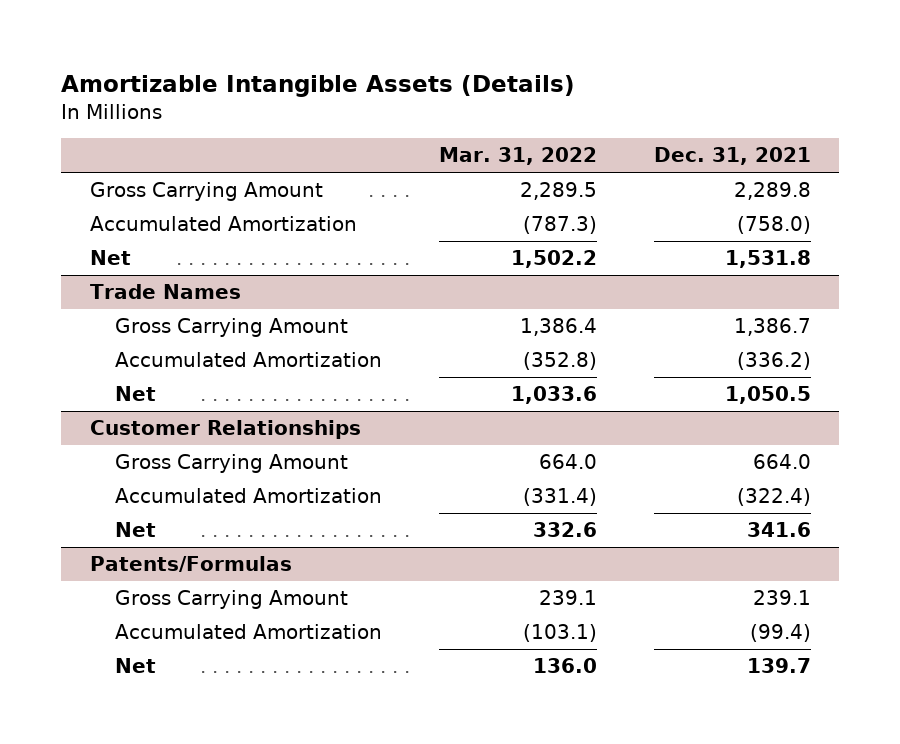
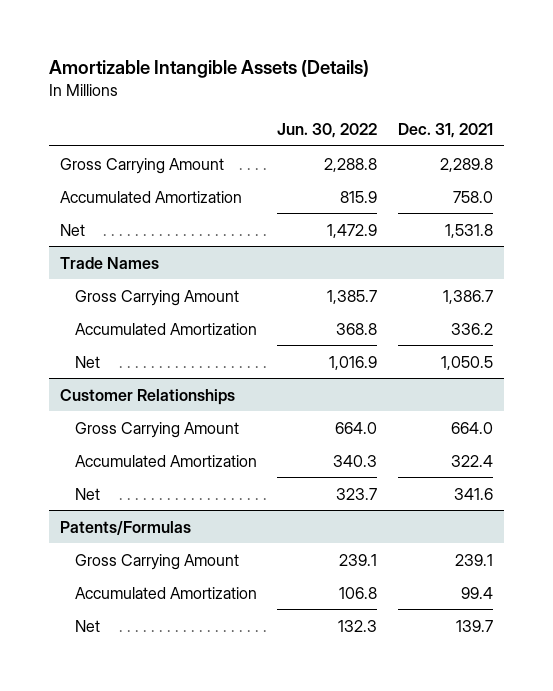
- | Mar. 31, 2022 | Dec. 31, 2021
+ | Jun. 30, 2022 | Dec. 31, 2021
- Accumulated Amortization | (787.3) | (758.0)
+ Accumulated Amortization | 815.9 | 758.0
@ Trade Names
- Accumulated Amortization | (352.8) | (336.2)
+ Accumulated Amortization | 368.8 | 336.2
@ Customer Relationships
- Accumulated Amortization | (331.4) | (322.4)
+ Accumulated Amortization | 340.3 | 322.4
@ Patents/Formulas
- Accumulated Amortization | (103.1) | (99.4)
+ Accumulated Amortization | 106.8 | 99.4

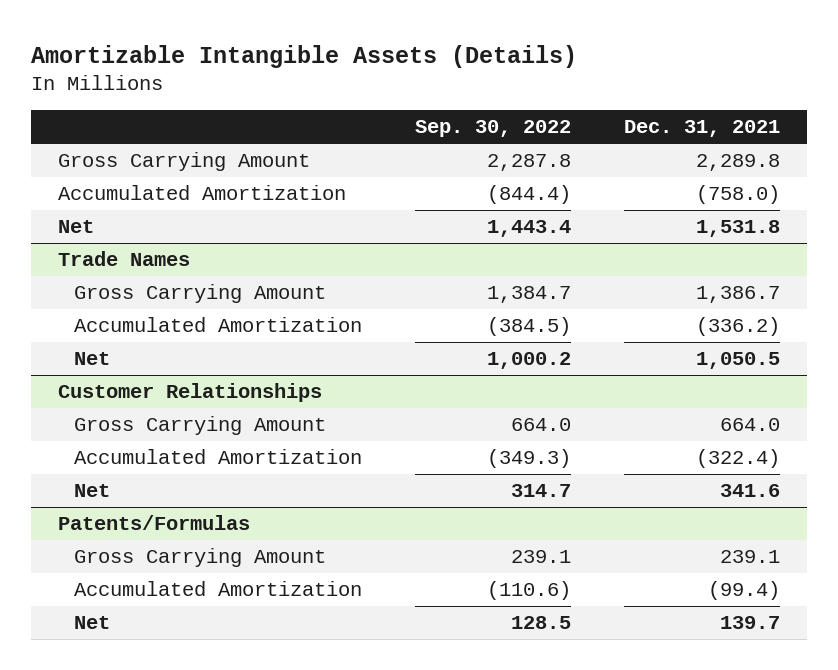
- | Jun. 30, 2022 | Dec. 31, 2021
+ | Sep. 30, 2022 | Dec. 31, 2021
- Accumulated Amortization | 815.9 | 758.0
+ Accumulated Amortization | (844.4) | (758.0)
@ Trade Names
- Accumulated Amortization | 368.8 | 336.2
+ Accumulated Amortization | (384.5) | (336.2)
@ Customer Relationships
- Accumulated Amortization | 340.3 | 322.4
+ Accumulated Amortization | (349.3) | (322.4)
@ Patents/Formulas
- Accumulated Amortization | 106.8 | 99.4
+ Accumulated Amortization | (110.6) | (99.4)

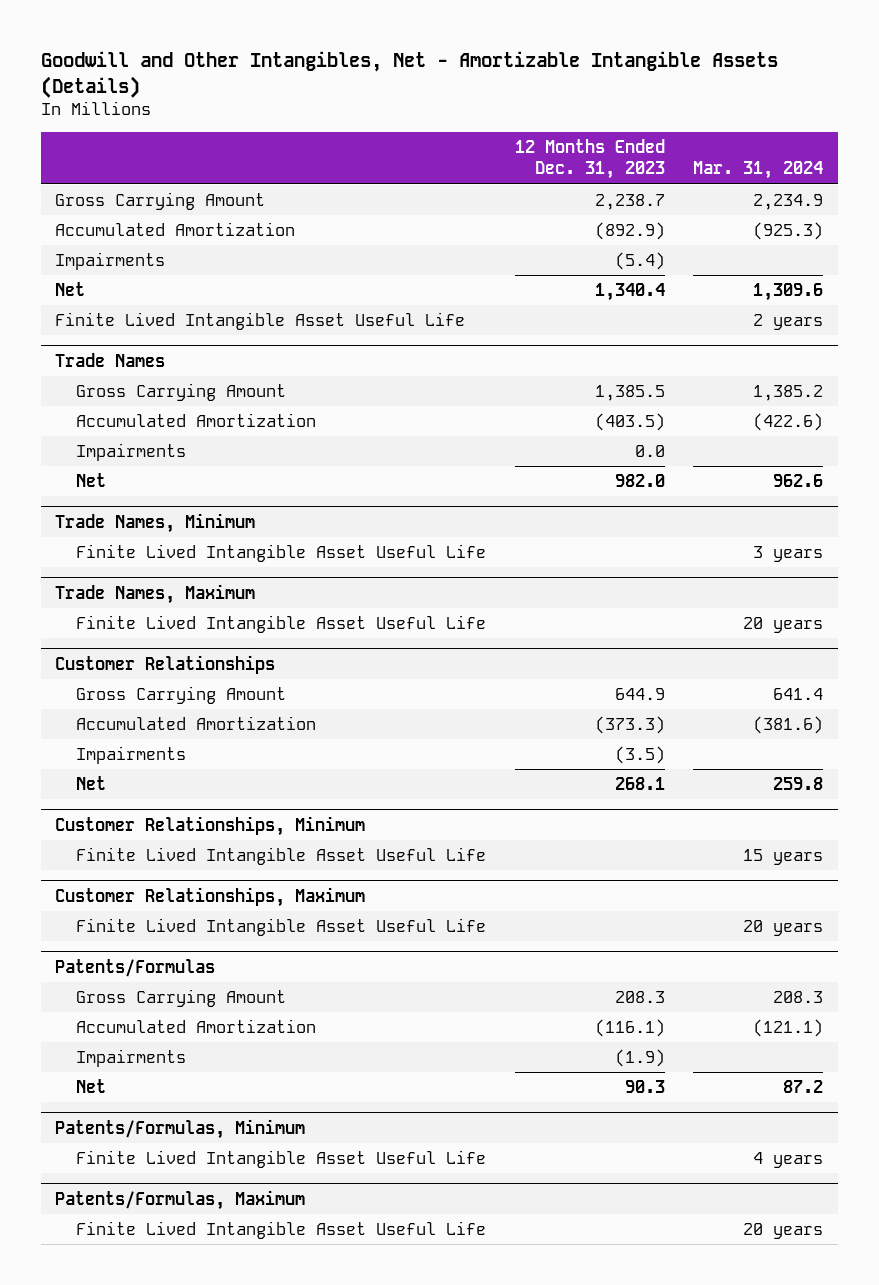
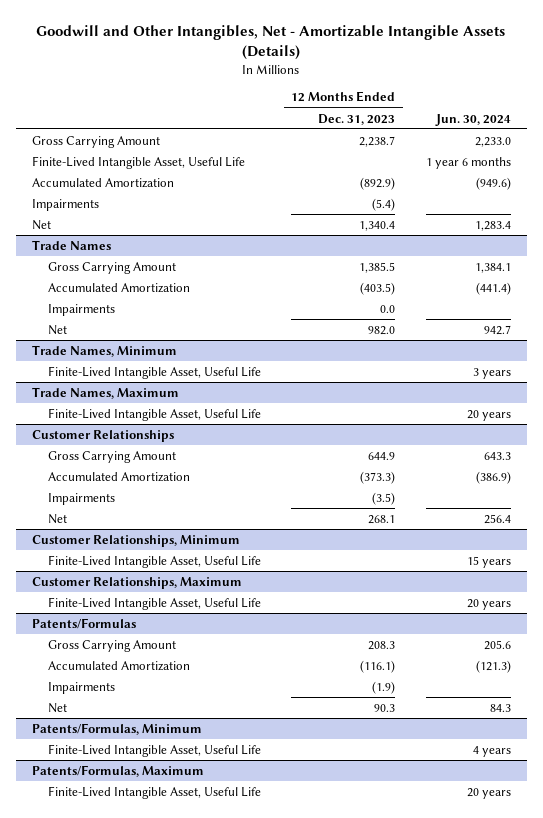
- | 12 Months Ended Dec. 31, 2023 | Mar. 31, 2024
+ | 12 Months Ended Dec. 31, 2023 | Jun. 30, 2024
+ Finite-Lived Intangible Asset, Useful Life | | 1 year 6 months
- Finite Lived Intangible Asset Useful Life | | 2 years
@ Trade Names, Minimum
- Finite Lived Intangible Asset Useful Life | | 3 years
+ Finite-Lived Intangible Asset, Useful Life | | 3 years
@ Trade Names, Maximum
- Finite Lived Intangible Asset Useful Life | | 20 years
+ Finite-Lived Intangible Asset, Useful Life | | 20 years
@ Customer Relationships, Minimum
- Finite Lived Intangible Asset Useful Life | | 15 years
+ Finite-Lived Intangible Asset, Useful Life | | 15 years
@ Customer Relationships, Maximum
- Finite Lived Intangible Asset Useful Life | | 20 years
+ Finite-Lived Intangible Asset, Useful Life | | 20 years
@ Patents/Formulas, Minimum
- Finite Lived Intangible Asset Useful Life | | 4 years
+ Finite-Lived Intangible Asset, Useful Life | | 4 years
@ Patents/Formulas, Maximum
- Finite Lived Intangible Asset Useful Life | | 20 years
+ Finite-Lived Intangible Asset, Useful Life | | 20 years

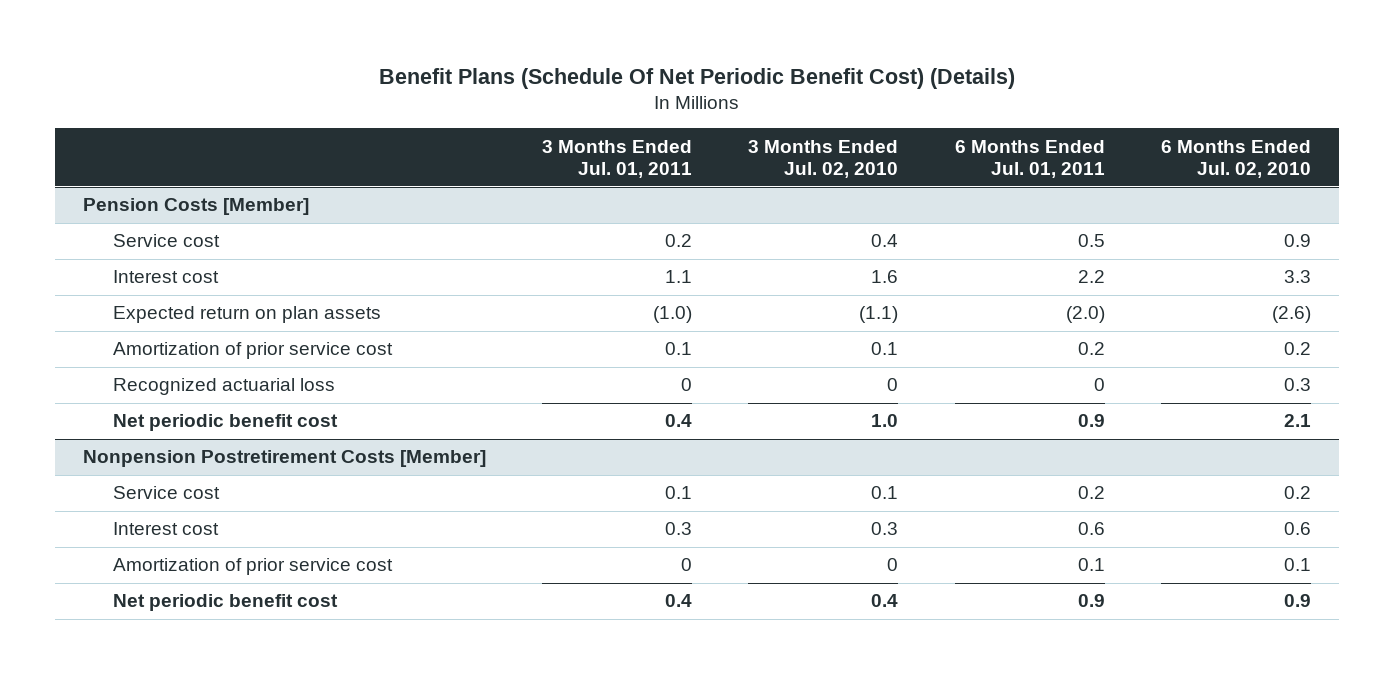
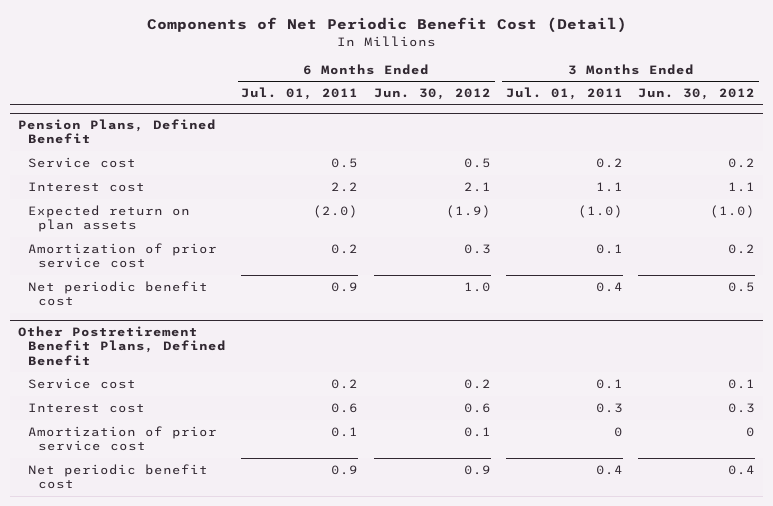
- Benefit Plans (Schedule Of Net Periodic Benefit Cost) (Details)
+ Components of Net Periodic Benefit Cost (Detail)
- | 3 Months Ended Jul. 01, 2011 | 3 Months Ended Jul. 02, 2010 | 6 Months Ended Jul. 01, 2011 | 6 Months Ended Jul. 02, 2010
+ | 6 Months Ended Jul. 01, 2011 | 6 Months Ended Jun. 30, 2012 | 3 Months Ended Jul. 01, 2011 | 3 Months Ended Jun. 30, 2012
- Pension Costs [Member]
+ Pension Plans, Defined Benefit
- Recognized actuarial loss | 0 | 0 | 0 | 0.3
- Nonpension Postretirement Costs [Member]
+ Other Postretirement Benefit Plans, Defined Benefit

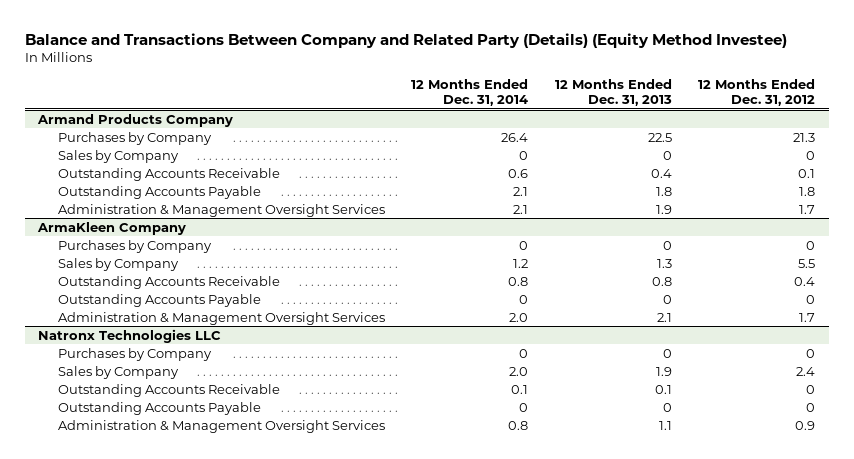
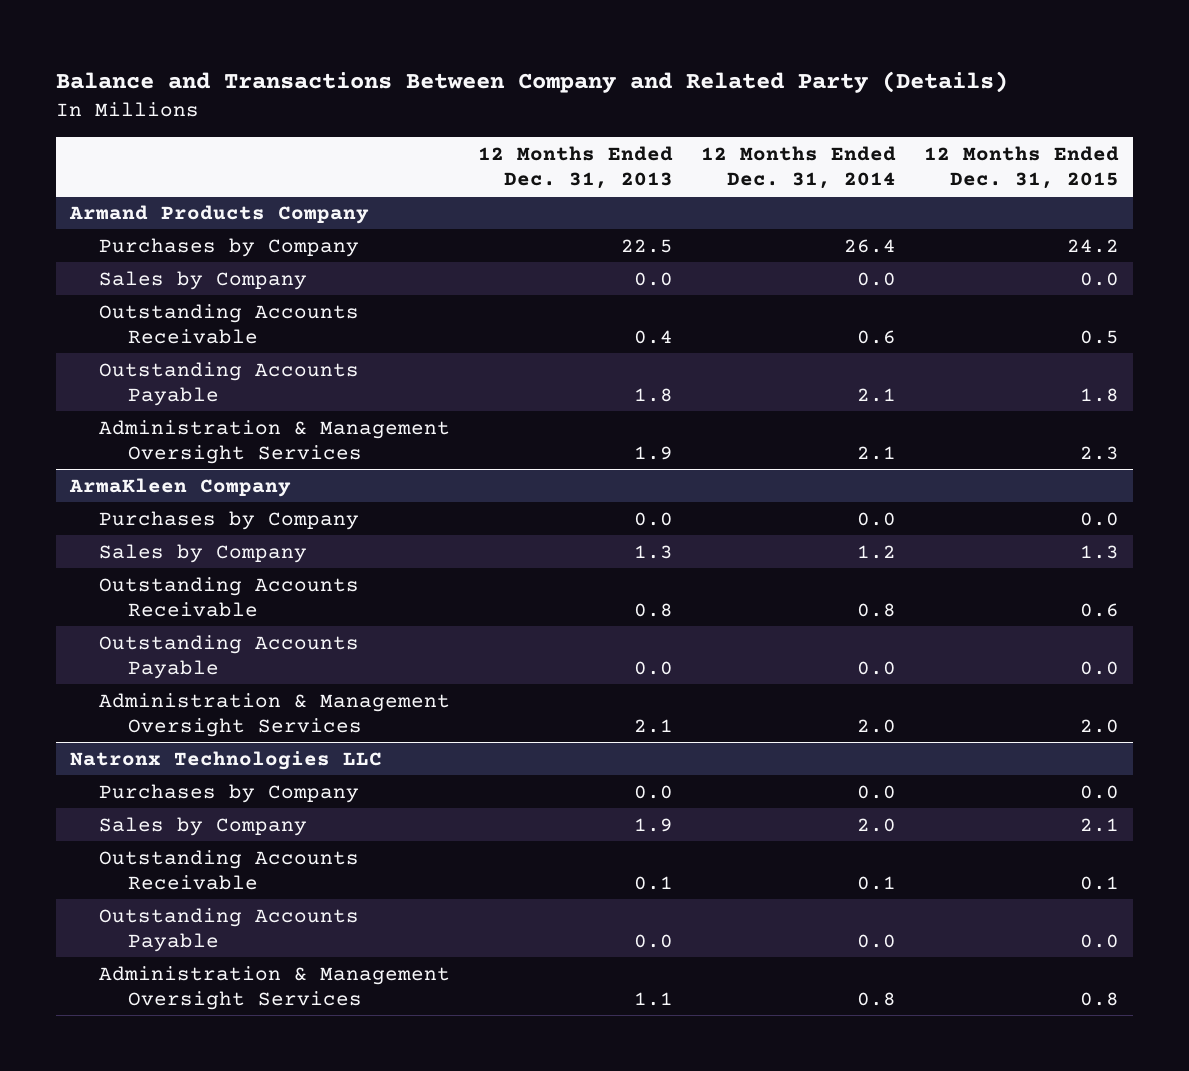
- Balance and Transactions Between Company and Related Party (Details) (Equity Method Investee)
+ Balance and Transactions Between Company and Related Party (Details)
- | 12 Months Ended Dec. 31, 2014 | 12 Months Ended Dec. 31, 2013 | 12 Months Ended Dec. 31, 2012
+ | 12 Months Ended Dec. 31, 2013 | 12 Months Ended Dec. 31, 2014 | 12 Months Ended Dec. 31, 2015
@ Armand Products Company
- Sales by Company | 0 | 0 | 0
+ Sales by Company | 0.0 | 0.0 | 0.0
@ ArmaKleen Company
- Purchases by Company | 0 | 0 | 0
+ Purchases by Company | 0.0 | 0.0 | 0.0
- Outstanding Accounts Payable | 0 | 0 | 0
+ Outstanding Accounts Payable | 0.0 | 0.0 | 0.0
@ Natronx Technologies LLC
- Purchases by Company | 0 | 0 | 0
+ Purchases by Company | 0.0 | 0.0 | 0.0
- Outstanding Accounts Payable | 0 | 0 | 0
+ Outstanding Accounts Payable | 0.0 | 0.0 | 0.0

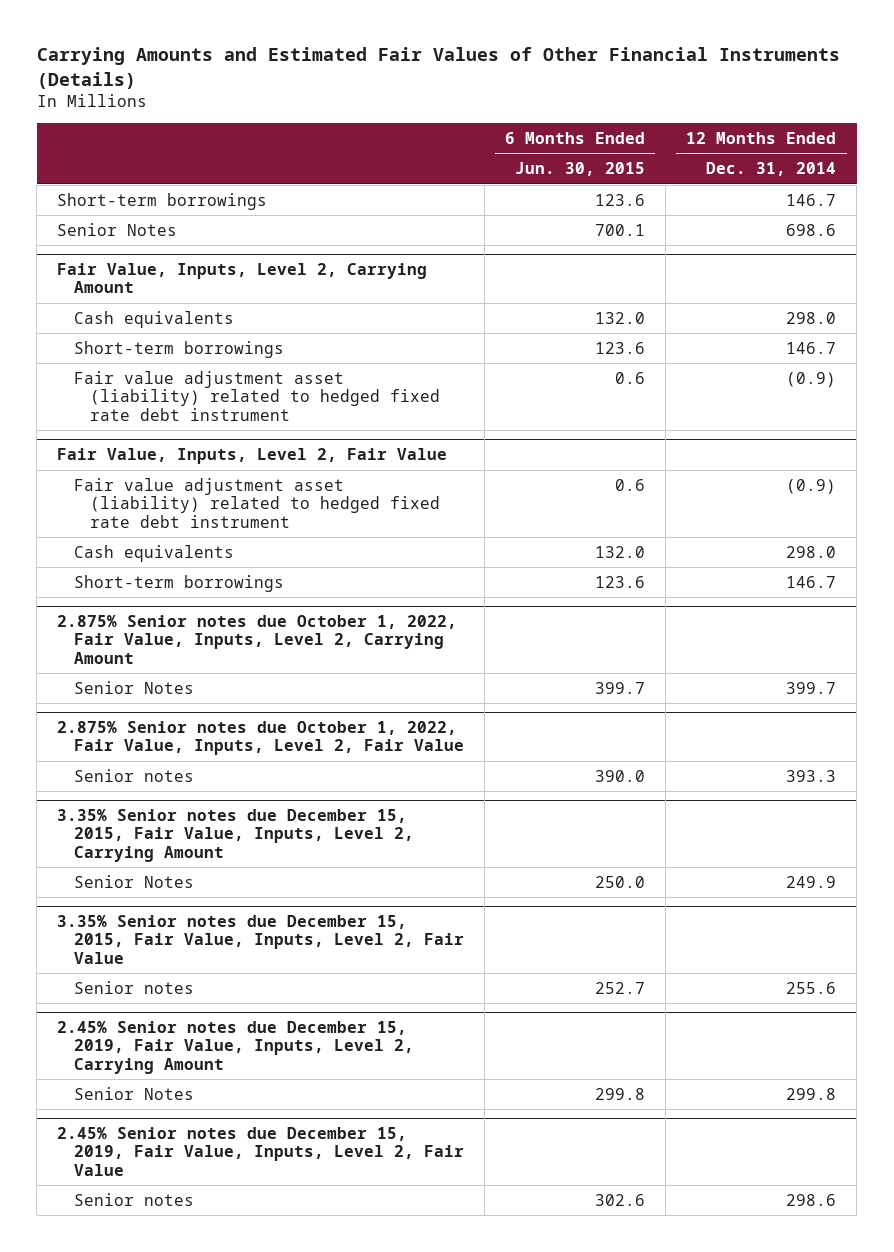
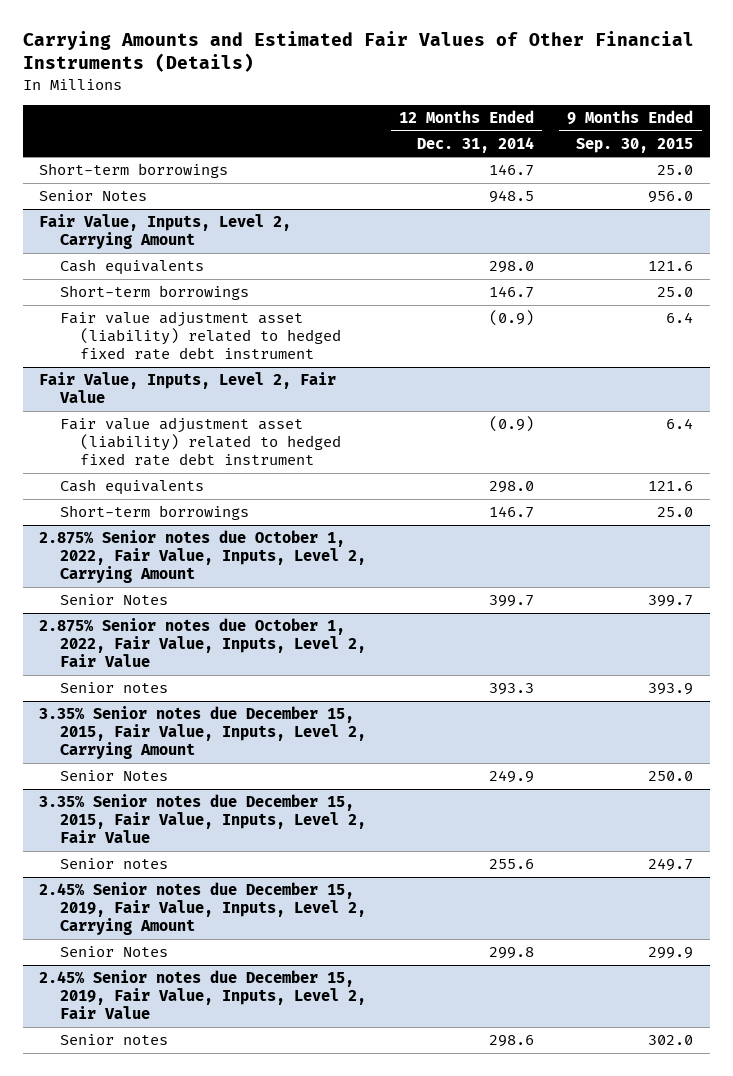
- | 6 Months Ended Jun. 30, 2015 | 12 Months Ended Dec. 31, 2014
+ | 12 Months Ended Dec. 31, 2014 | 9 Months Ended Sep. 30, 2015
- Senior Notes | 700.1 | 698.6
+ Senior Notes | 948.5 | 956.0

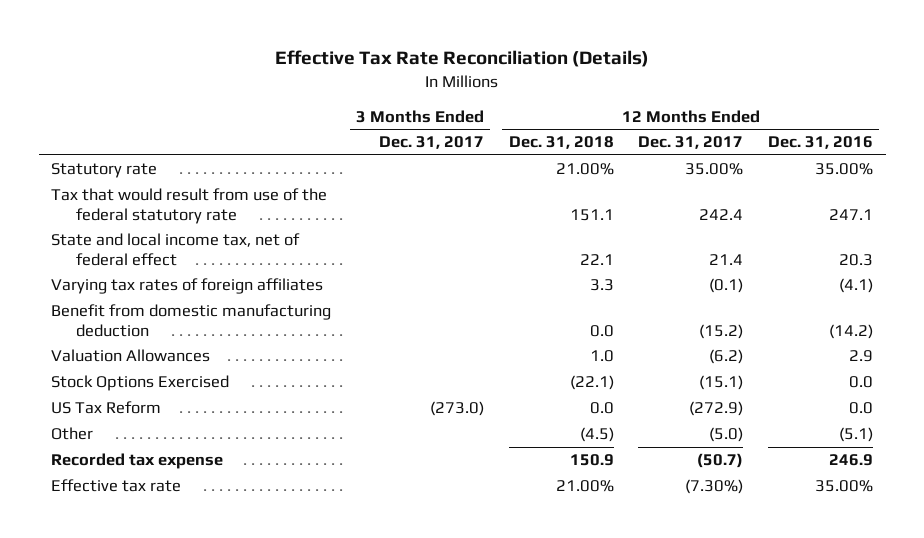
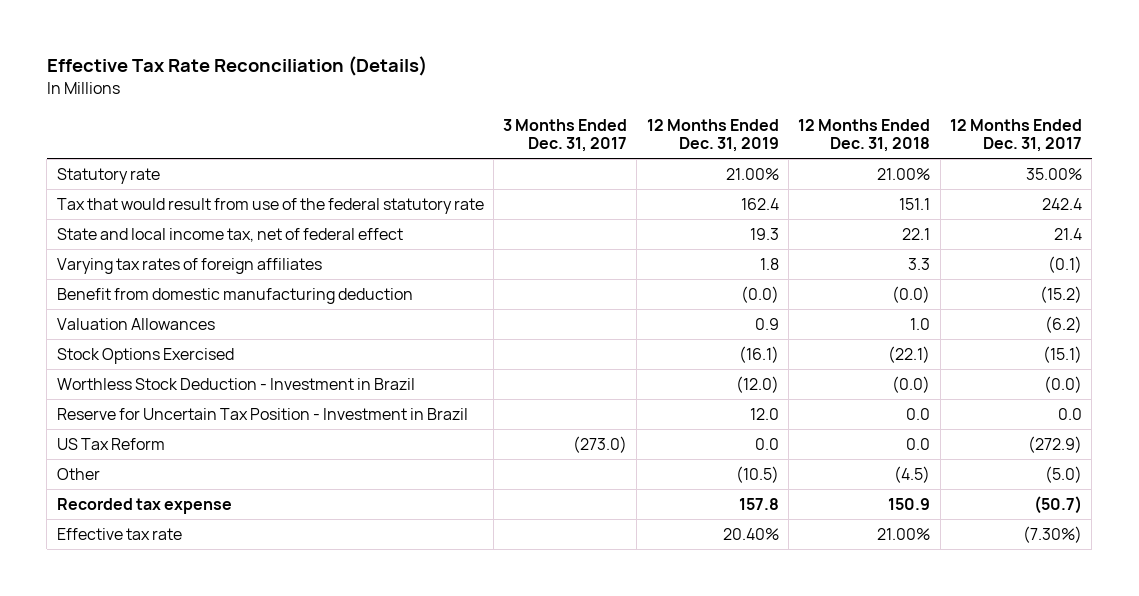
- | 3 Months Ended Dec. 31, 2017 | 12 Months Ended Dec. 31, 2018 | 12 Months Ended Dec. 31, 2017 | 12 Months Ended Dec. 31, 2016
+ | 3 Months Ended Dec. 31, 2017 | 12 Months Ended Dec. 31, 2019 | 12 Months Ended Dec. 31, 2018 | 12 Months Ended Dec. 31, 2017
- Benefit from domestic manufacturing deduction | | 0.0 | (15.2) | (14.2)
+ Benefit from domestic manufacturing deduction | | (0.0) | (0.0) | (15.2)
+ Worthless Stock Deduction - Investment in Brazil | | (12.0) | (0.0) | (0.0)
+ Reserve for Uncertain Tax Position - Investment in Brazil | | 12.0 | 0.0 | 0.0

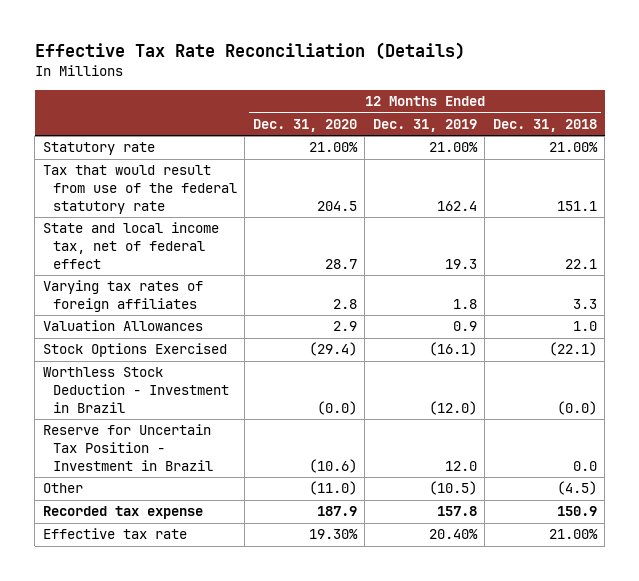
- | 3 Months Ended Dec. 31, 2017 | 12 Months Ended Dec. 31, 2019 | 12 Months Ended Dec. 31, 2018 | 12 Months Ended Dec. 31, 2017
+ | 12 Months Ended Dec. 31, 2020 | 12 Months Ended Dec. 31, 2019 | 12 Months Ended Dec. 31, 2018
- Benefit from domestic manufacturing deduction | | (0.0) | (0.0) | (15.2)
- US Tax Reform | (273.0) | 0.0 | 0.0 | (272.9)

